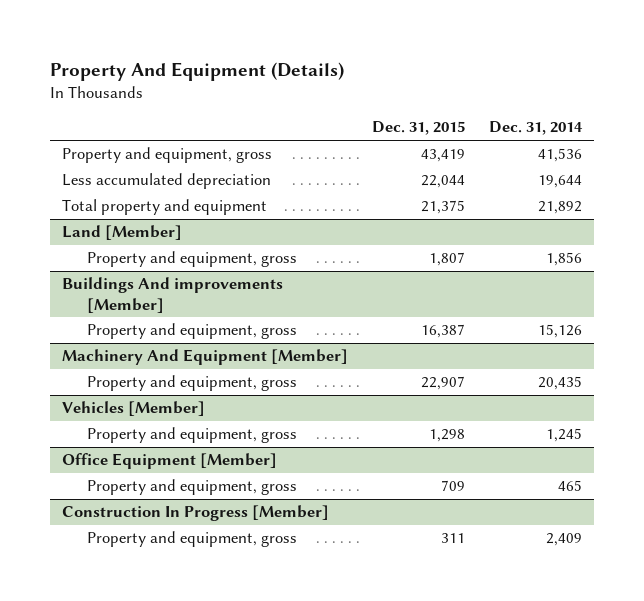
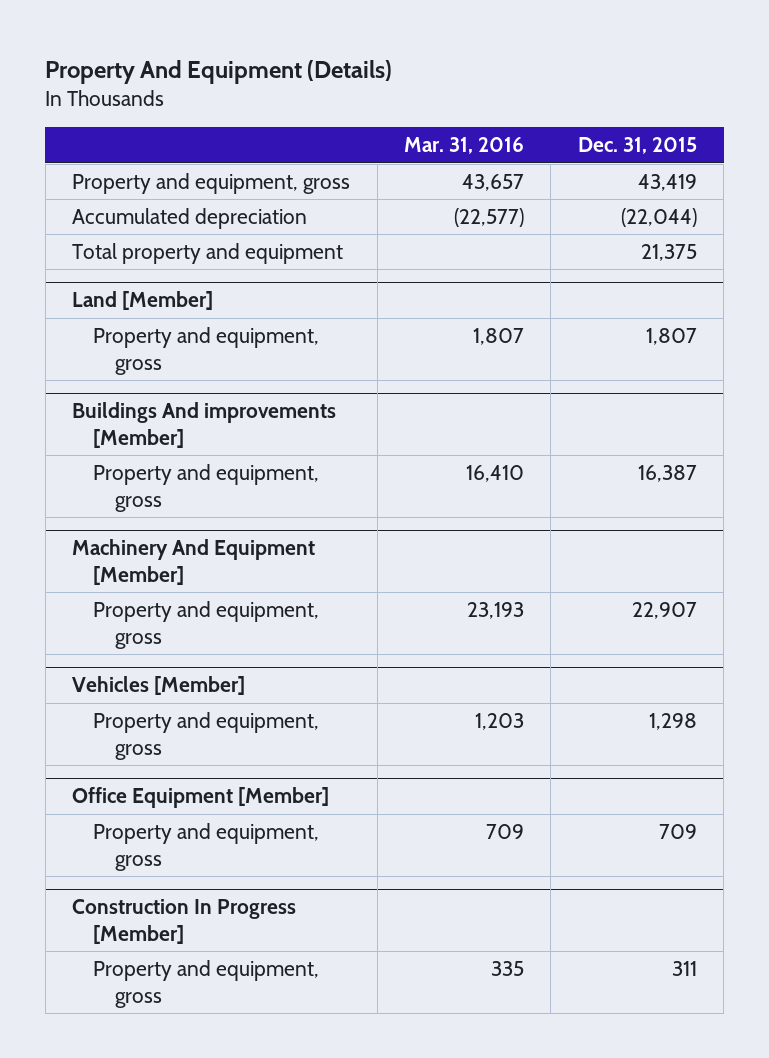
- | Dec. 31, 2015 | Dec. 31, 2014
+ | Mar. 31, 2016 | Dec. 31, 2015
- Less accumulated depreciation | 22,044 | 19,644
+ Accumulated depreciation | (22,577) | (22,044)

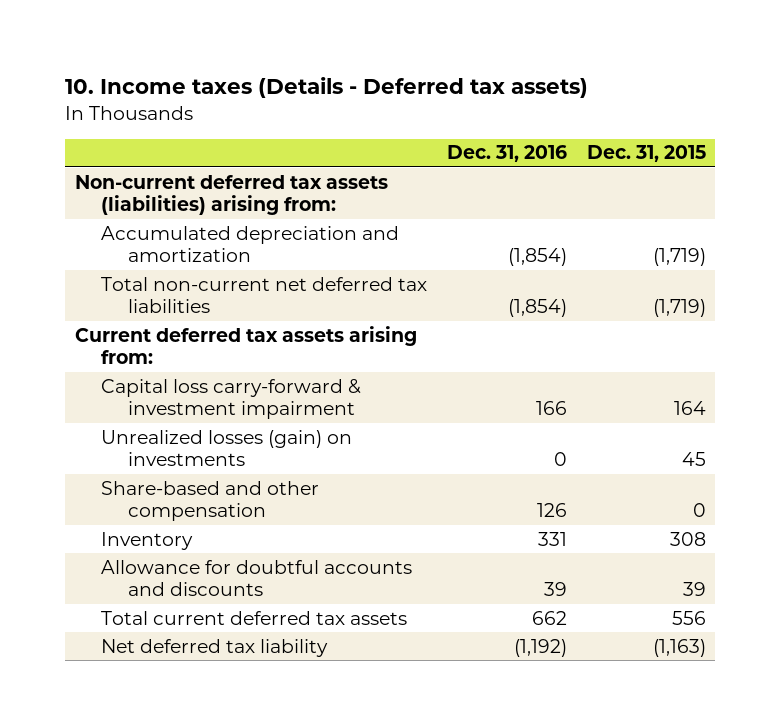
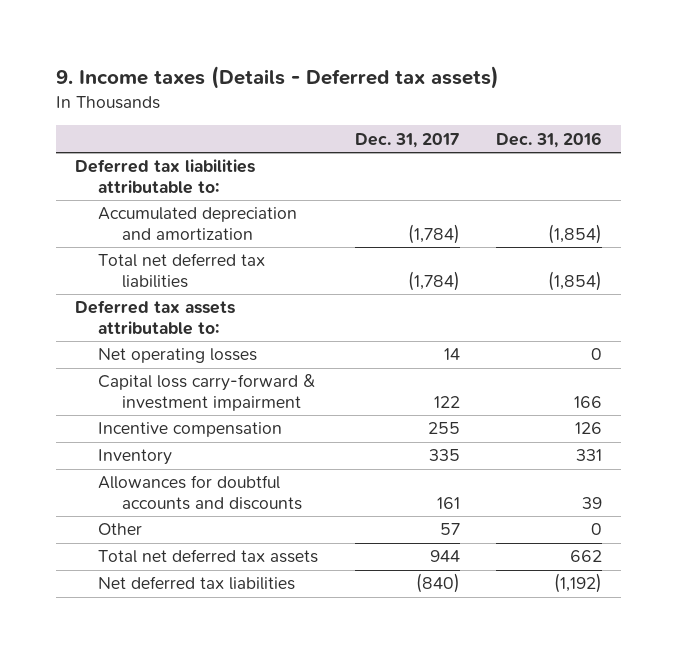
- 10. Income taxes (Details - Deferred tax assets)
+ 9. Income taxes (Details - Deferred tax assets)
- | Dec. 31, 2016 | Dec. 31, 2015
+ | Dec. 31, 2017 | Dec. 31, 2016
- Non-current deferred tax assets (liabilities) arising from:
+ Deferred tax liabilities attributable to:
- Total non-current net deferred tax liabilities | (1,854) | (1,719)
- Current deferred tax assets arising from:
+ Total net deferred tax liabilities | (1,784) | (1,854)
+ Deferred tax assets attributable to:
+ Net operating losses | 14 | 0
- Unrealized losses (gain) on investments | 0 | 45
- Share-based and other compensation | 126 | 0
+ Incentive compensation | 255 | 126
- Allowance for doubtful accounts and discounts | 39 | 39
- Total current deferred tax assets | 662 | 556
- Net deferred tax liability | (1,192) | (1,163)
+ Allowances for doubtful accounts and discounts | 161 | 39
+ Other | 57 | 0
+ Total net deferred tax assets | 944 | 662
+ Net deferred tax liabilities | (840) | (1,192)

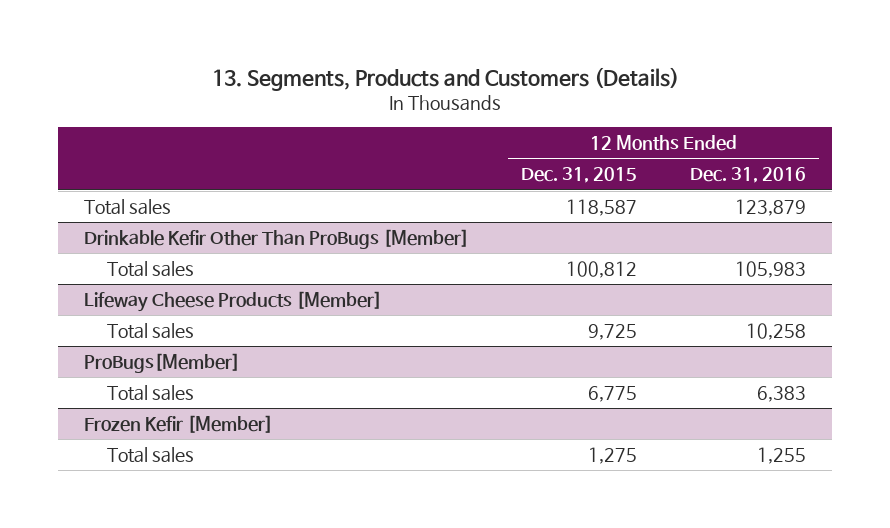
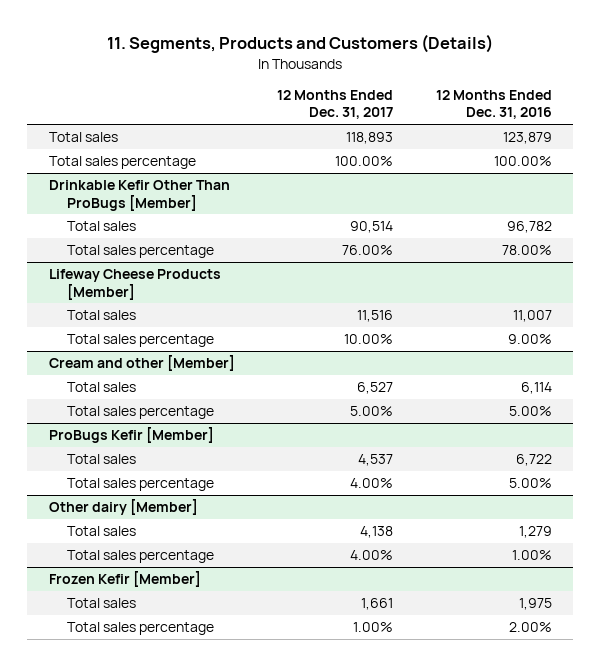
- 13. Segments, Products and Customers (Details)
+ 11. Segments, Products and Customers (Details)
- | 12 Months Ended Dec. 31, 2015 | 12 Months Ended Dec. 31, 2016
+ | 12 Months Ended Dec. 31, 2017 | 12 Months Ended Dec. 31, 2016
+ Total sales percentage | 100.00% | 100.00%
@ Drinkable Kefir Other Than ProBugs [Member]
- Total sales | 100,812 | 105,983
+ Total sales | 90,514 | 96,782
+ Total sales percentage | 76.00% | 78.00%
@ Lifeway Cheese Products [Member]
- Total sales | 9,725 | 10,258
- ProBugs[Member]
- Total sales | 6,775 | 6,383
@ Lifeway Cheese Products [Member]
+ Total sales | 11,516 | 11,007
+ Total sales percentage | 10.00% | 9.00%
+ Cream and other [Member]
+ Total sales | 6,527 | 6,114
+ Total sales percentage | 5.00% | 5.00%
+ ProBugs Kefir [Member]
+ Total sales | 4,537 | 6,722
+ Total sales percentage | 4.00% | 5.00%
+ Other dairy [Member]
+ Total sales | 4,138 | 1,279
+ Total sales percentage | 4.00% | 1.00%
@ Frozen Kefir [Member]
- Total sales | 1,275 | 1,255
+ Total sales | 1,661 | 1,975
+ Total sales percentage | 1.00% | 2.00%

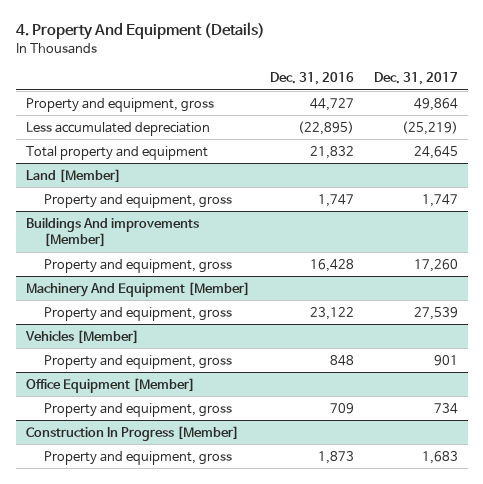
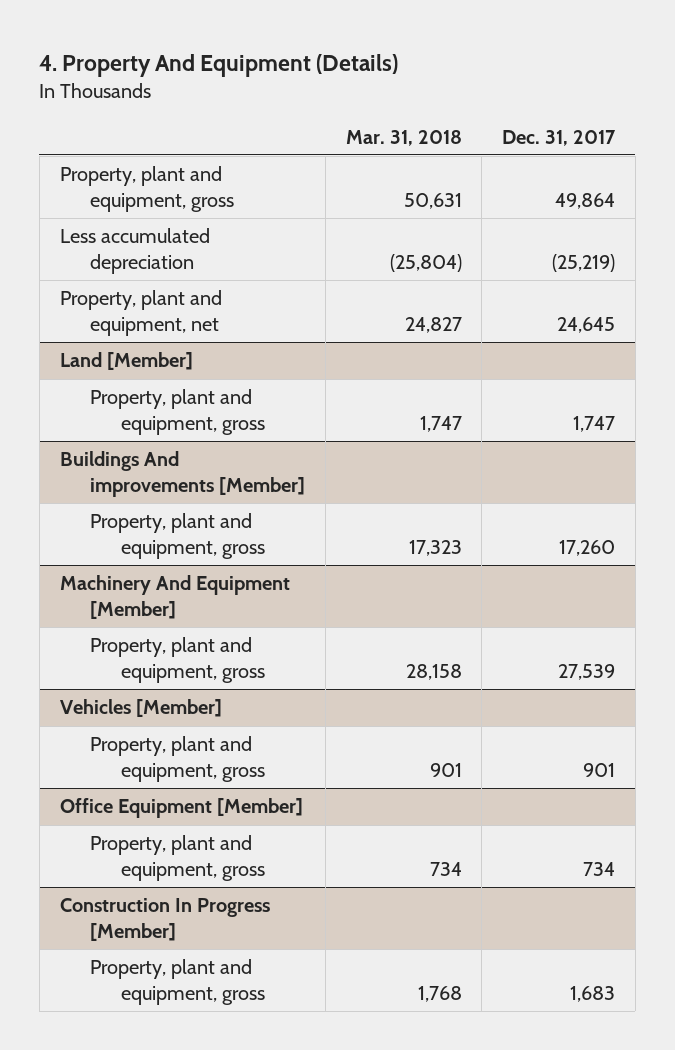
- | Dec. 31, 2016 | Dec. 31, 2017
+ | Mar. 31, 2018 | Dec. 31, 2017
- Property and equipment, gross | 44,727 | 49,864
+ Property, plant and equipment, gross | 50,631 | 49,864
- Total property and equipment | 21,832 | 24,645
+ Property, plant and equipment, net | 24,827 | 24,645
@ Land [Member]
- Property and equipment, gross | 1,747 | 1,747
+ Property, plant and equipment, gross | 1,747 | 1,747
@ Buildings And improvements [Member]
- Property and equipment, gross | 16,428 | 17,260
+ Property, plant and equipment, gross | 17,323 | 17,260
@ Machinery And Equipment [Member]
- Property and equipment, gross | 23,122 | 27,539
+ Property, plant and equipment, gross | 28,158 | 27,539
@ Vehicles [Member]
- Property and equipment, gross | 848 | 901
+ Property, plant and equipment, gross | 901 | 901
@ Office Equipment [Member]
- Property and equipment, gross | 709 | 734
+ Property, plant and equipment, gross | 734 | 734
@ Construction In Progress [Member]
- Property and equipment, gross | 1,873 | 1,683
+ Property, plant and equipment, gross | 1,768 | 1,683

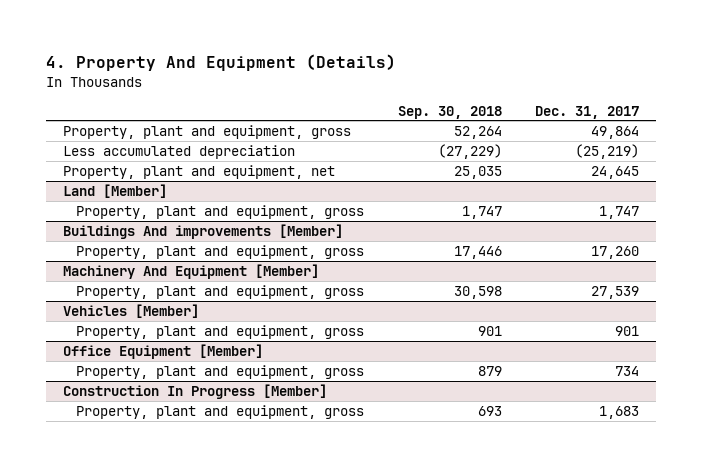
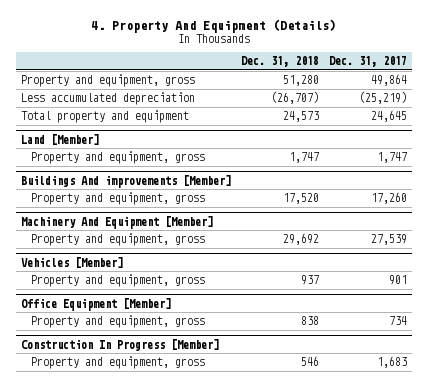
- | Sep. 30, 2018 | Dec. 31, 2017
+ | Dec. 31, 2018 | Dec. 31, 2017
- Property, plant and equipment, gross | 52,264 | 49,864
+ Property and equipment, gross | 51,280 | 49,864
- Property, plant and equipment, net | 25,035 | 24,645
+ Total property and equipment | 24,573 | 24,645
@ Land [Member]
- Property, plant and equipment, gross | 1,747 | 1,747
+ Property and equipment, gross | 1,747 | 1,747
@ Buildings And improvements [Member]
- Property, plant and equipment, gross | 17,446 | 17,260
+ Property and equipment, gross | 17,520 | 17,260
@ Machinery And Equipment [Member]
- Property, plant and equipment, gross | 30,598 | 27,539
+ Property and equipment, gross | 29,692 | 27,539
@ Vehicles [Member]
- Property, plant and equipment, gross | 901 | 901
+ Property and equipment, gross | 937 | 901
@ Office Equipment [Member]
- Property, plant and equipment, gross | 879 | 734
+ Property and equipment, gross | 838 | 734
@ Construction In Progress [Member]
- Property, plant and equipment, gross | 693 | 1,683
+ Property and equipment, gross | 546 | 1,683

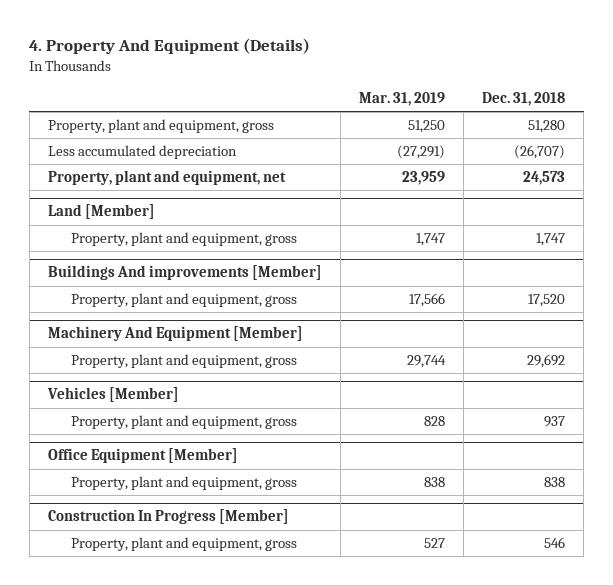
- | Dec. 31, 2018 | Dec. 31, 2017
+ | Mar. 31, 2019 | Dec. 31, 2018
- Property and equipment, gross | 51,280 | 49,864
+ Property, plant and equipment, gross | 51,250 | 51,280
- Total property and equipment | 24,573 | 24,645
+ Property, plant and equipment, net | 23,959 | 24,573
@ Land [Member]
- Property and equipment, gross | 1,747 | 1,747
+ Property, plant and equipment, gross | 1,747 | 1,747
@ Buildings And improvements [Member]
- Property and equipment, gross | 17,520 | 17,260
+ Property, plant and equipment, gross | 17,566 | 17,520
@ Machinery And Equipment [Member]
- Property and equipment, gross | 29,692 | 27,539
+ Property, plant and equipment, gross | 29,744 | 29,692
@ Vehicles [Member]
- Property and equipment, gross | 937 | 901
+ Property, plant and equipment, gross | 828 | 937
@ Office Equipment [Member]
- Property and equipment, gross | 838 | 734
+ Property, plant and equipment, gross | 838 | 838
@ Construction In Progress [Member]
- Property and equipment, gross | 546 | 1,683
+ Property, plant and equipment, gross | 527 | 546

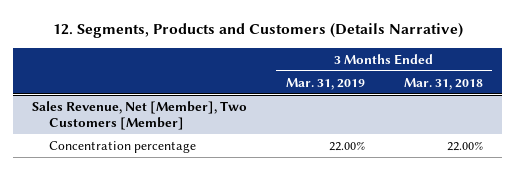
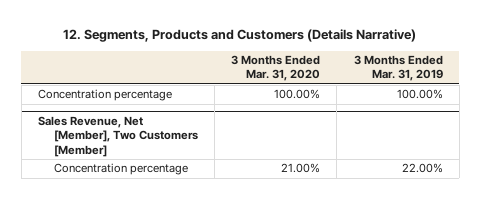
- | 3 Months Ended Mar. 31, 2019 | 3 Months Ended Mar. 31, 2018
+ | 3 Months Ended Mar. 31, 2020 | 3 Months Ended Mar. 31, 2019
+ Concentration percentage | 100.00% | 100.00%

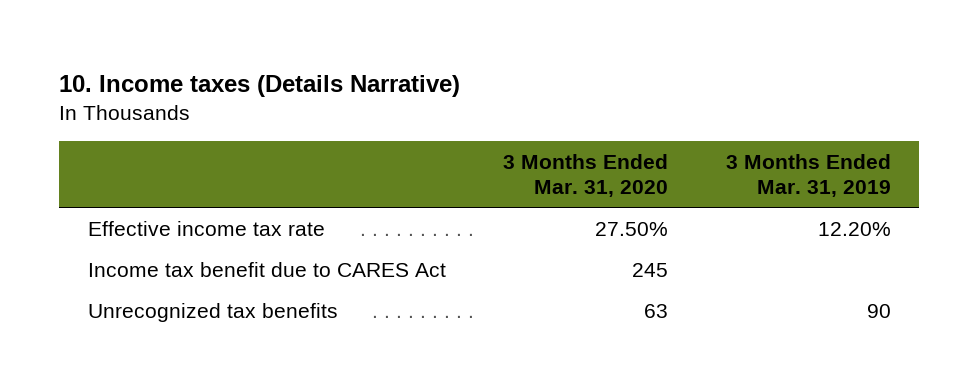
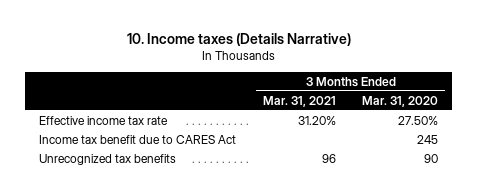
- | 3 Months Ended Mar. 31, 2020 | 3 Months Ended Mar. 31, 2019
+ | 3 Months Ended Mar. 31, 2021 | 3 Months Ended Mar. 31, 2020
- Unrecognized tax benefits | 63 | 90
+ Unrecognized tax benefits | 96 | 90

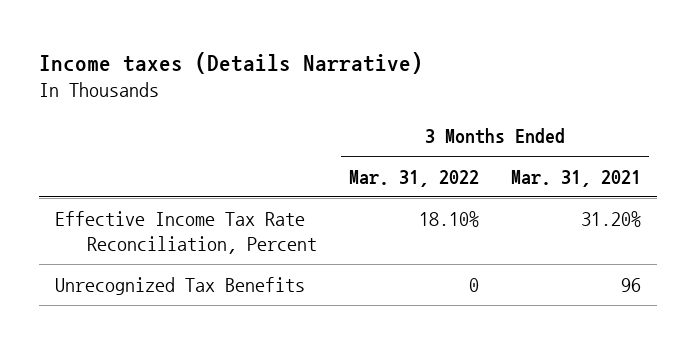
- 10. Income taxes (Details Narrative)
+ Income taxes (Details Narrative)
- | 3 Months Ended Mar. 31, 2021 | 3 Months Ended Mar. 31, 2020
+ | 3 Months Ended Mar. 31, 2022 | 3 Months Ended Mar. 31, 2021
- Effective income tax rate | 31.20% | 27.50%
- Income tax benefit due to CARES Act | | 245
- Unrecognized tax benefits | 96 | 90
+ Effective Income Tax Rate Reconciliation, Percent | 18.10% | 31.20%
+ Unrecognized Tax Benefits | 0 | 96

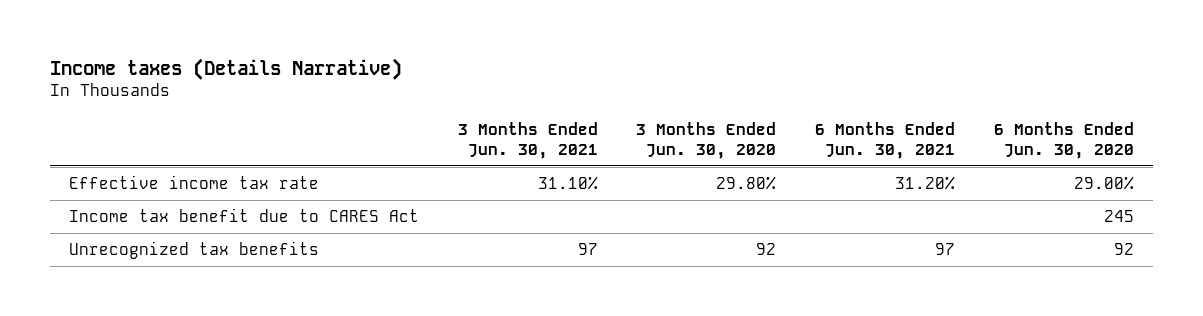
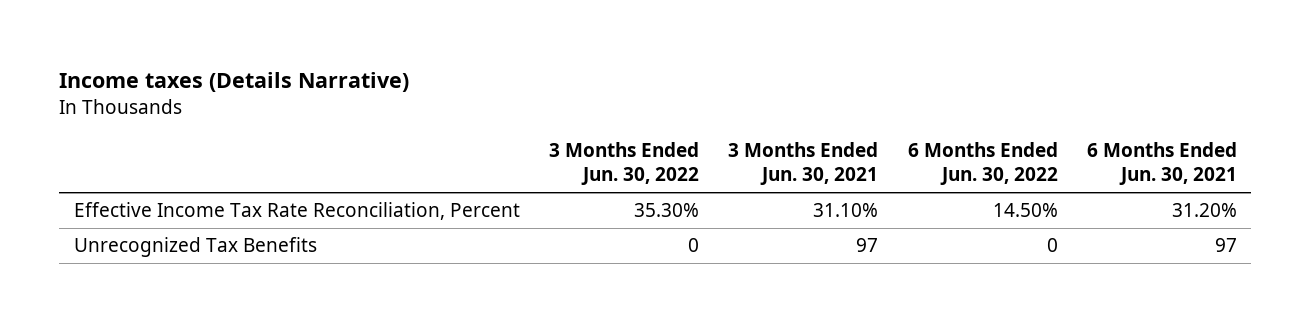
- | 3 Months Ended Jun. 30, 2021 | 3 Months Ended Jun. 30, 2020 | 6 Months Ended Jun. 30, 2021 | 6 Months Ended Jun. 30, 2020
+ | 3 Months Ended Jun. 30, 2022 | 3 Months Ended Jun. 30, 2021 | 6 Months Ended Jun. 30, 2022 | 6 Months Ended Jun. 30, 2021
- Effective income tax rate | 31.10% | 29.80% | 31.20% | 29.00%
- Income tax benefit due to CARES Act | | | | 245
- Unrecognized tax benefits | 97 | 92 | 97 | 92
+ Effective Income Tax Rate Reconciliation, Percent | 35.30% | 31.10% | 14.50% | 31.20%
+ Unrecognized Tax Benefits | 0 | 97 | 0 | 97

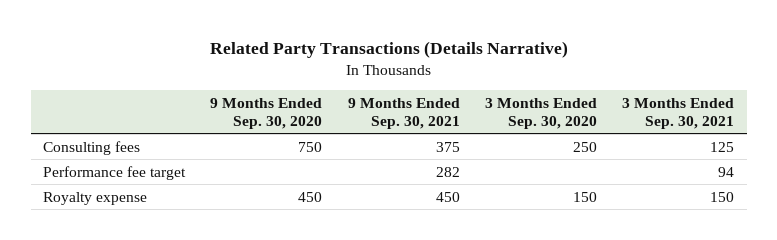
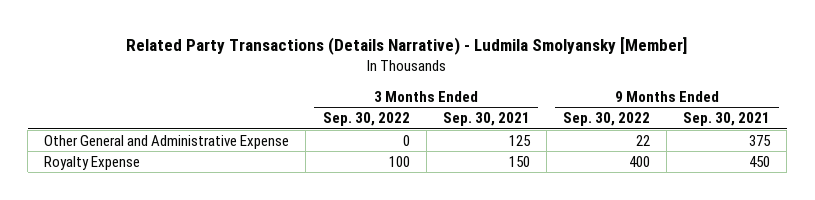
- Related Party Transactions (Details Narrative)
+ Related Party Transactions (Details Narrative) - Ludmila Smolyansky [Member]
- | 9 Months Ended Sep. 30, 2020 | 9 Months Ended Sep. 30, 2021 | 3 Months Ended Sep. 30, 2020 | 3 Months Ended Sep. 30, 2021
+ | 3 Months Ended Sep. 30, 2022 | 3 Months Ended Sep. 30, 2021 | 9 Months Ended Sep. 30, 2022 | 9 Months Ended Sep. 30, 2021
- Consulting fees | 750 | 375 | 250 | 125
- Performance fee target | | 282 | | 94
- Royalty expense | 450 | 450 | 150 | 150
+ Other General and Administrative Expense | 0 | 125 | 22 | 375
+ Royalty Expense | 100 | 150 | 400 | 450

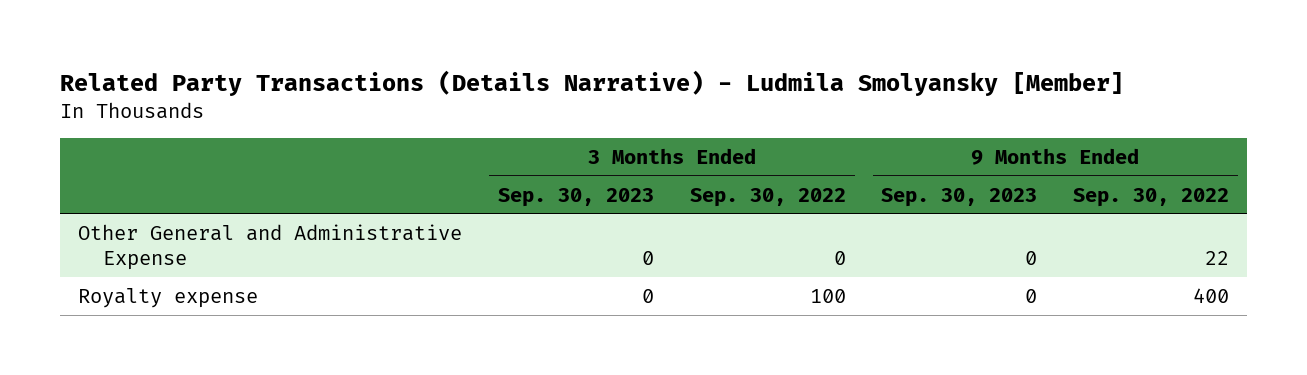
- | 3 Months Ended Sep. 30, 2022 | 3 Months Ended Sep. 30, 2021 | 9 Months Ended Sep. 30, 2022 | 9 Months Ended Sep. 30, 2021
+ | 3 Months Ended Sep. 30, 2023 | 3 Months Ended Sep. 30, 2022 | 9 Months Ended Sep. 30, 2023 | 9 Months Ended Sep. 30, 2022
- Royalty Expense | 100 | 150 | 400 | 450
+ Royalty expense | 0 | 100 | 0 | 400

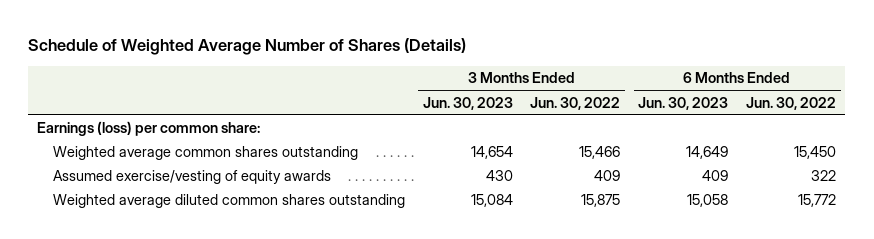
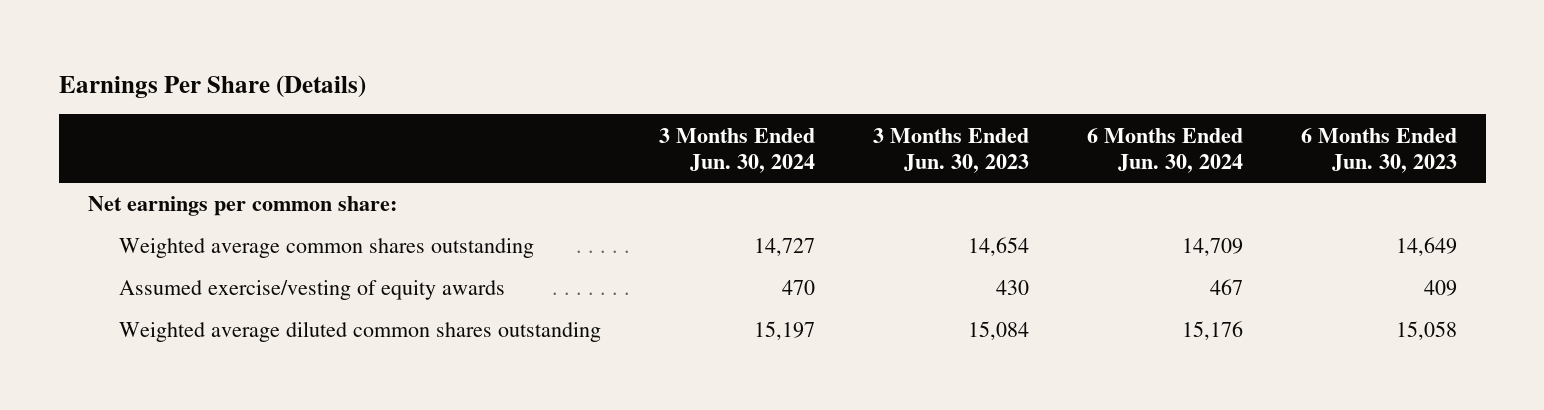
- Schedule of Weighted Average Number of Shares (Details)
+ Earnings Per Share (Details)
- | 3 Months Ended Jun. 30, 2023 | 3 Months Ended Jun. 30, 2022 | 6 Months Ended Jun. 30, 2023 | 6 Months Ended Jun. 30, 2022
+ | 3 Months Ended Jun. 30, 2024 | 3 Months Ended Jun. 30, 2023 | 6 Months Ended Jun. 30, 2024 | 6 Months Ended Jun. 30, 2023
- Earnings (loss) per common share:
+ Net earnings per common share:

